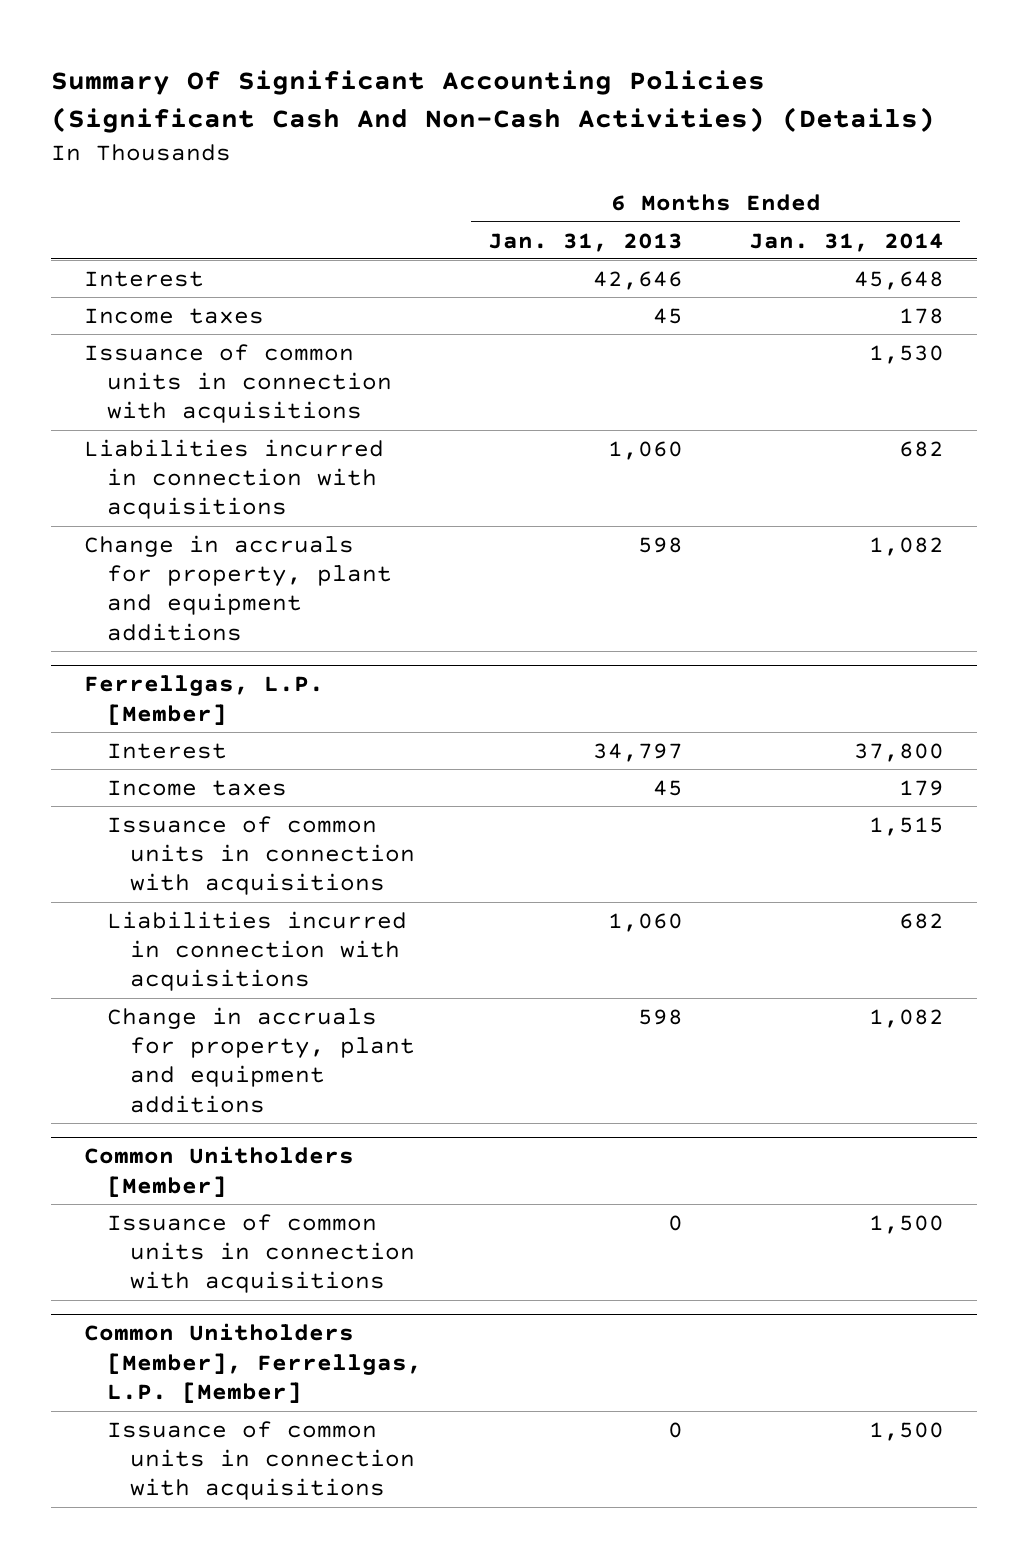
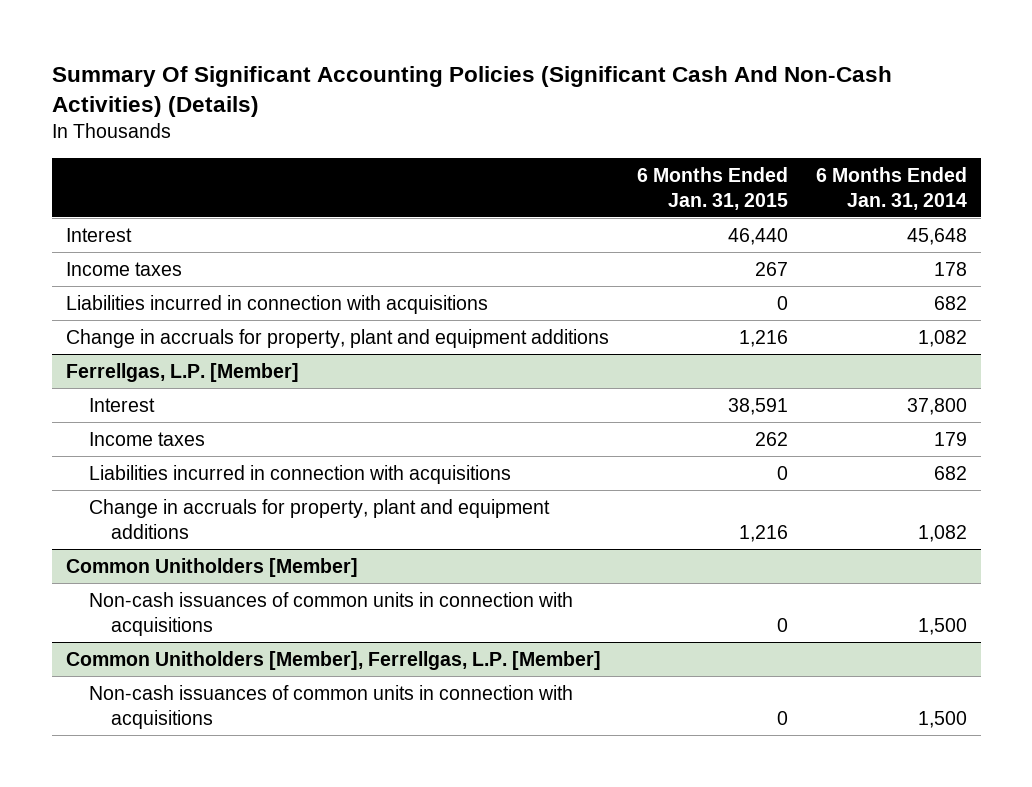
- | 6 Months Ended Jan. 31, 2013 | 6 Months Ended Jan. 31, 2014
+ | 6 Months Ended Jan. 31, 2015 | 6 Months Ended Jan. 31, 2014
- Issuance of common units in connection with acquisitions | | 1,530
@ Ferrellgas, L.P. [Member]
- Issuance of common units in connection with acquisitions | | 1,515
@ Common Unitholders [Member]
- Issuance of common units in connection with acquisitions | 0 | 1,500
+ Non-cash issuances of common units in connection with acquisitions | 0 | 1,500
@ Common Unitholders [Member], Ferrellgas, L.P. [Member]
- Issuance of common units in connection with acquisitions | 0 | 1,500
+ Non-cash issuances of common units in connection with acquisitions | 0 | 1,500

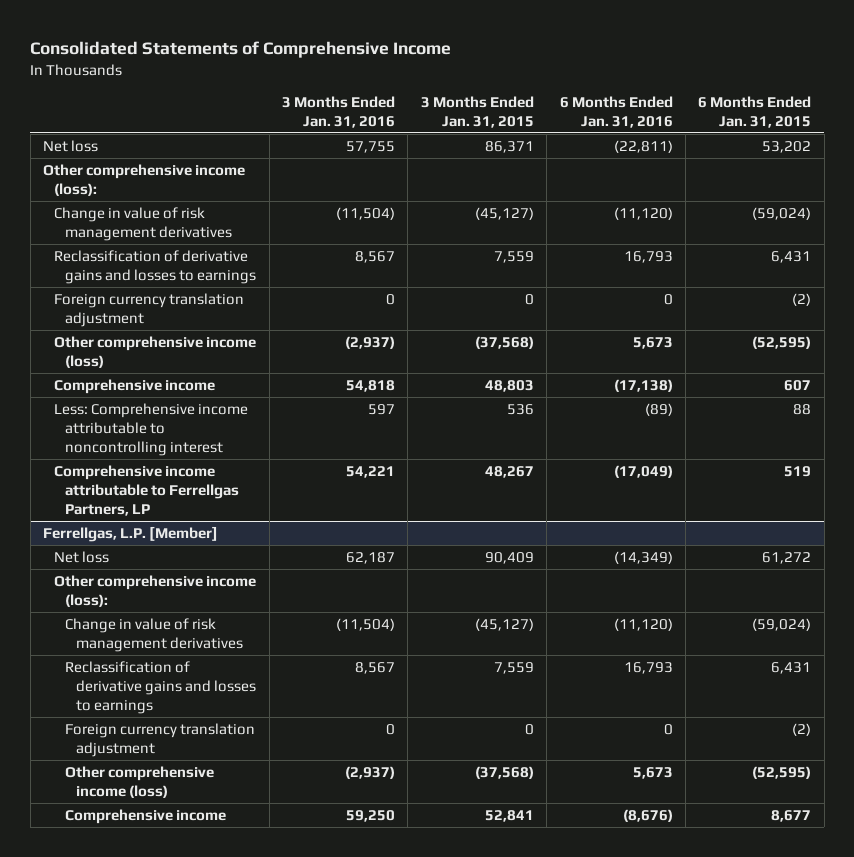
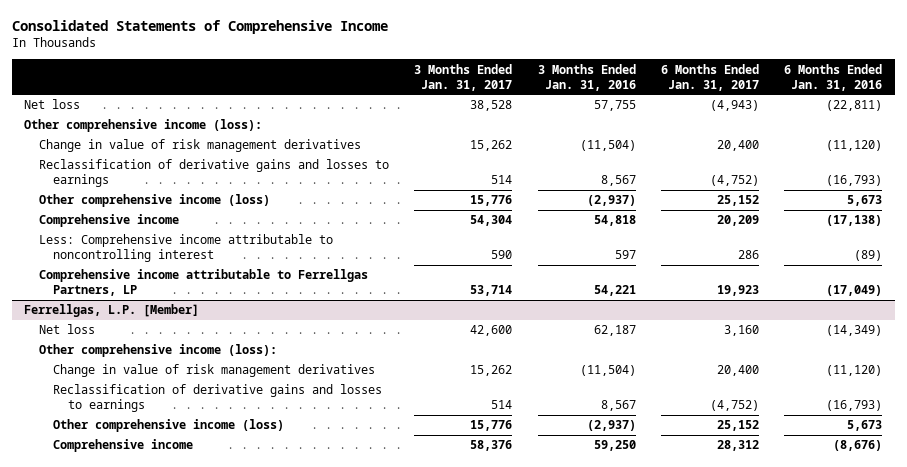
- | 3 Months Ended Jan. 31, 2016 | 3 Months Ended Jan. 31, 2015 | 6 Months Ended Jan. 31, 2016 | 6 Months Ended Jan. 31, 2015
+ | 3 Months Ended Jan. 31, 2017 | 3 Months Ended Jan. 31, 2016 | 6 Months Ended Jan. 31, 2017 | 6 Months Ended Jan. 31, 2016
- Reclassification of derivative gains and losses to earnings | 8,567 | 7,559 | 16,793 | 6,431
- Foreign currency translation adjustment | 0 | 0 | 0 | (2)
+ Reclassification of derivative gains and losses to earnings | 514 | 8,567 | (4,752) | (16,793)
@ Ferrellgas, L.P. [Member]
- Reclassification of derivative gains and losses to earnings | 8,567 | 7,559 | 16,793 | 6,431
- Foreign currency translation adjustment | 0 | 0 | 0 | (2)
+ Reclassification of derivative gains and losses to earnings | 514 | 8,567 | (4,752) | (16,793)

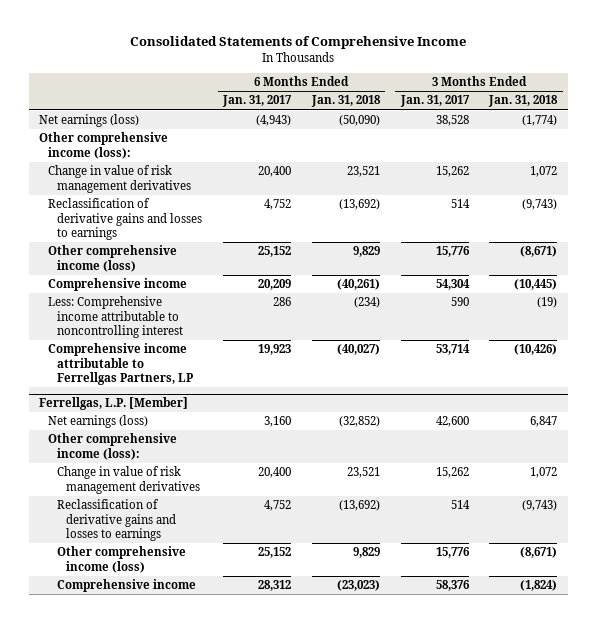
- | 3 Months Ended Jan. 31, 2017 | 3 Months Ended Jan. 31, 2016 | 6 Months Ended Jan. 31, 2017 | 6 Months Ended Jan. 31, 2016
+ | 6 Months Ended Jan. 31, 2017 | 6 Months Ended Jan. 31, 2018 | 3 Months Ended Jan. 31, 2017 | 3 Months Ended Jan. 31, 2018
- Net loss | 38,528 | 57,755 | (4,943) | (22,811)
+ Net earnings (loss) | (4,943) | (50,090) | 38,528 | (1,774)
- Reclassification of derivative gains and losses to earnings | 514 | 8,567 | (4,752) | (16,793)
+ Reclassification of derivative gains and losses to earnings | 4,752 | (13,692) | 514 | (9,743)
@ Ferrellgas, L.P. [Member]
- Net loss | 42,600 | 62,187 | 3,160 | (14,349)
+ Net earnings (loss) | 3,160 | (32,852) | 42,600 | 6,847
- Reclassification of derivative gains and losses to earnings | 514 | 8,567 | (4,752) | (16,793)
+ Reclassification of derivative gains and losses to earnings | 4,752 | (13,692) | 514 | (9,743)

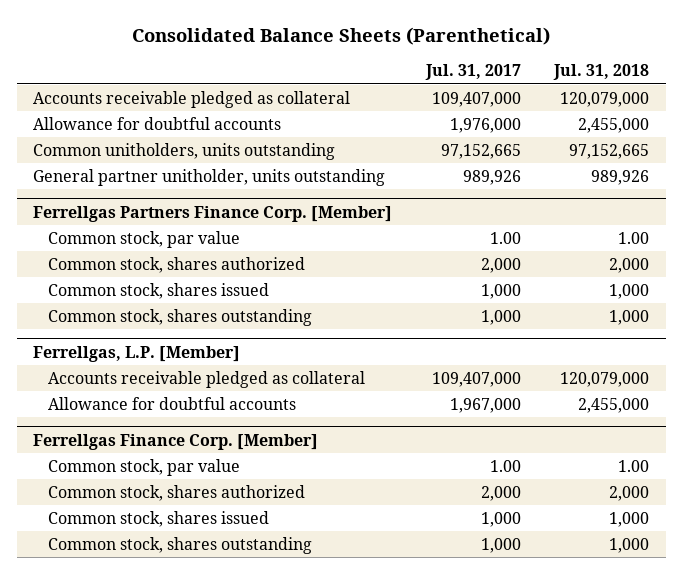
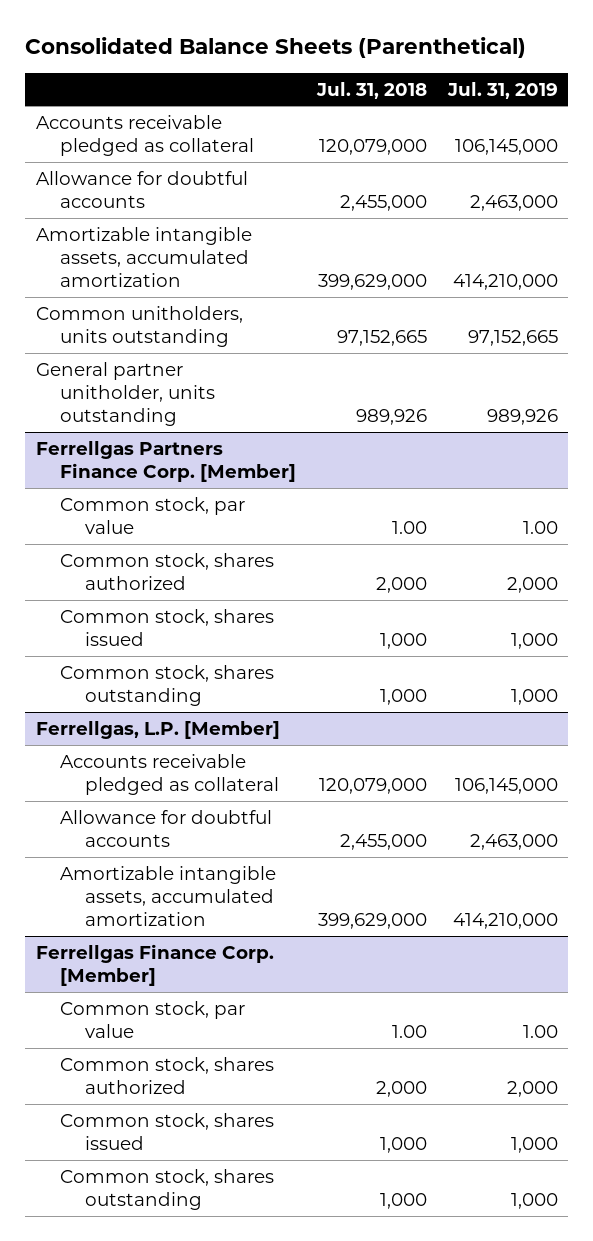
- | Jul. 31, 2017 | Jul. 31, 2018
+ | Jul. 31, 2018 | Jul. 31, 2019
+ Amortizable intangible assets, accumulated amortization | 399,629,000 | 414,210,000
@ Ferrellgas, L.P. [Member]
+ Amortizable intangible assets, accumulated amortization | 399,629,000 | 414,210,000

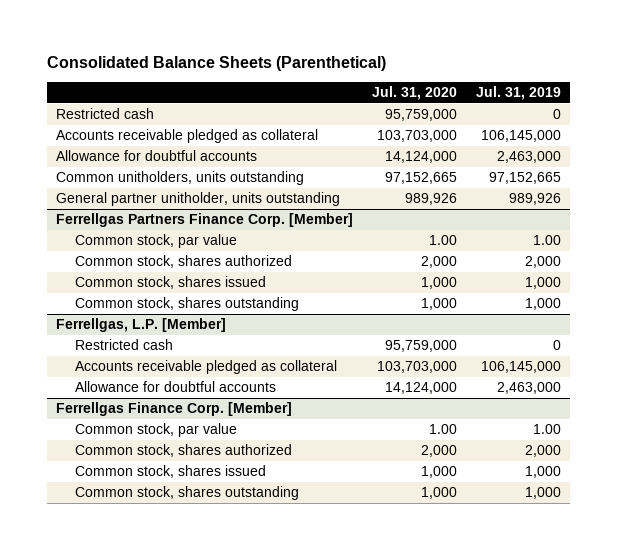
- | Jul. 31, 2018 | Jul. 31, 2019
+ | Jul. 31, 2020 | Jul. 31, 2019
+ Restricted cash | 95,759,000 | 0
- Amortizable intangible assets, accumulated amortization | 399,629,000 | 414,210,000
@ Ferrellgas, L.P. [Member]
+ Restricted cash | 95,759,000 | 0
- Amortizable intangible assets, accumulated amortization | 399,629,000 | 414,210,000

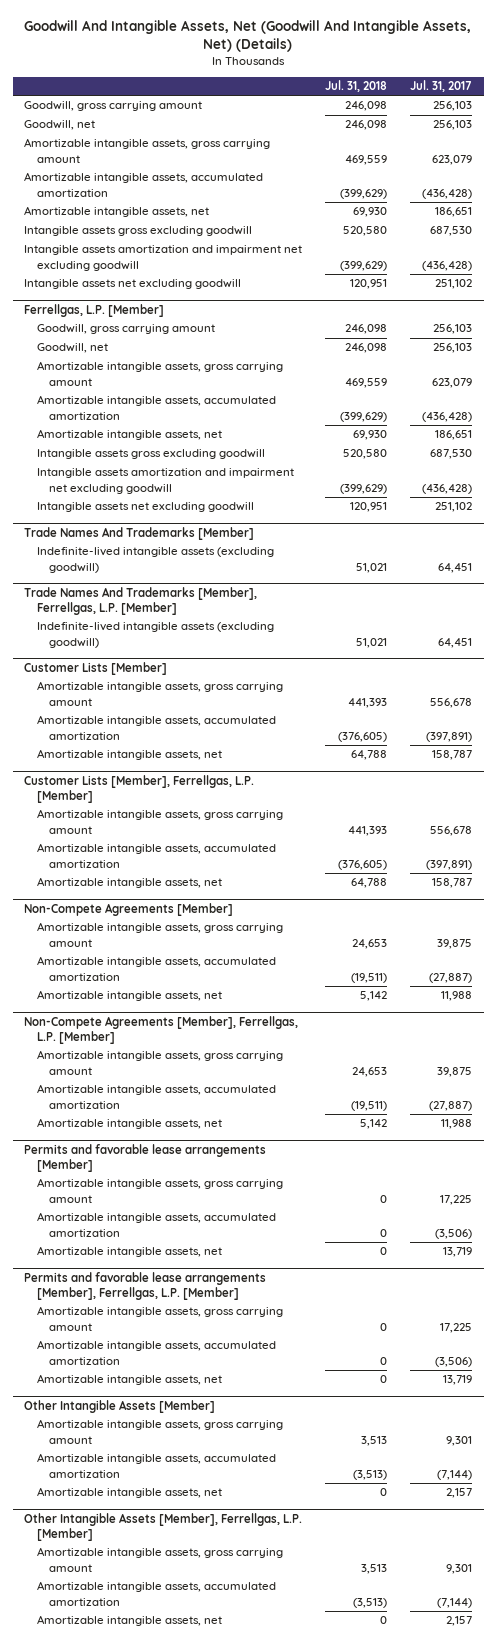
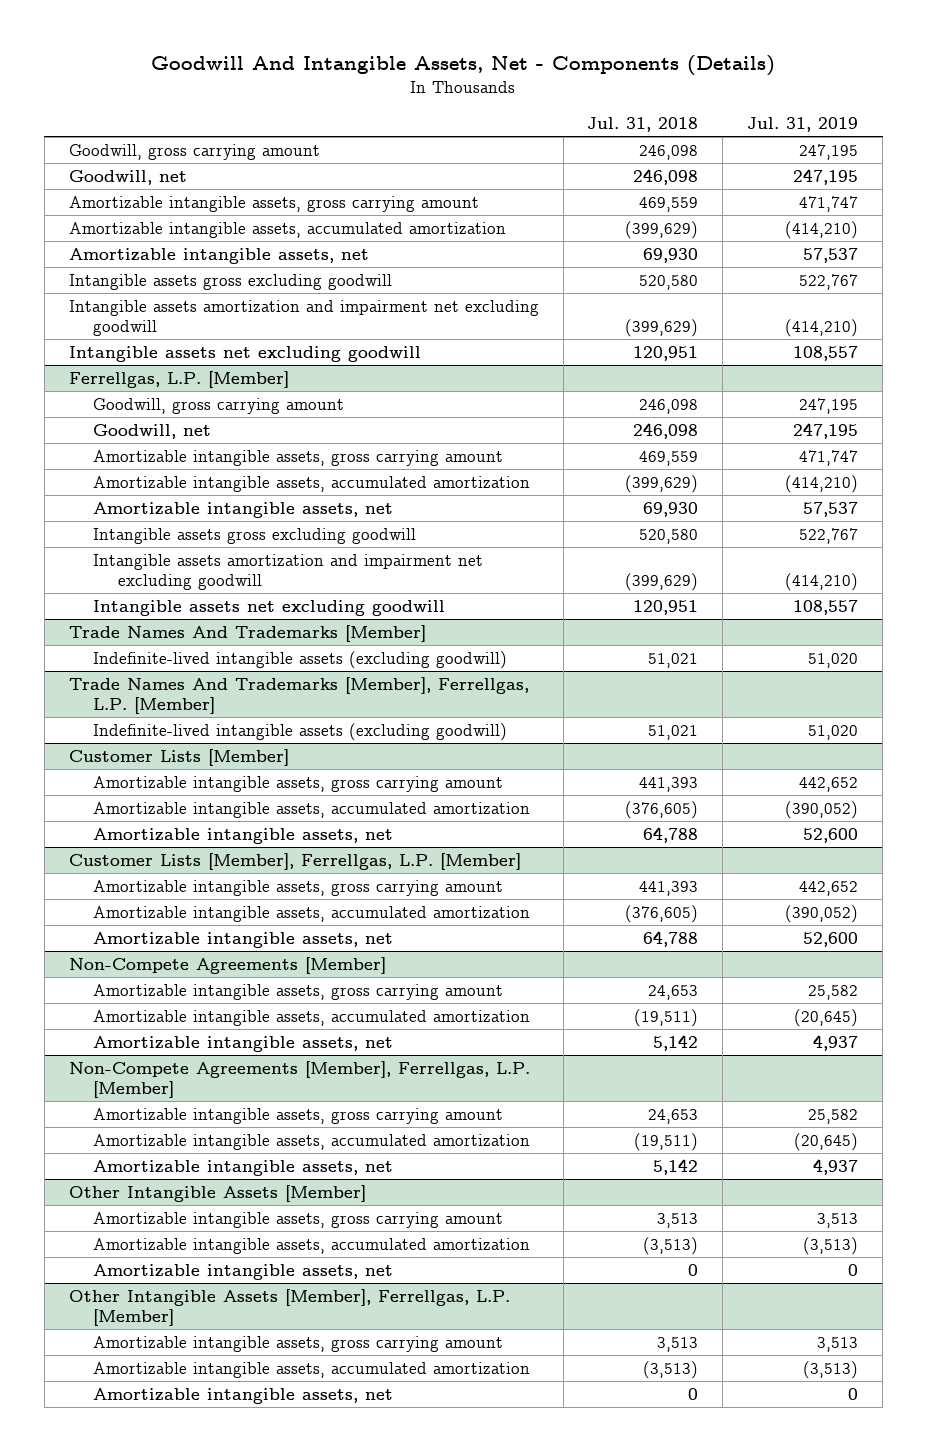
- Goodwill And Intangible Assets, Net (Goodwill And Intangible Assets, Net) (Details)
+ Goodwill And Intangible Assets, Net - Components (Details)
- | Jul. 31, 2018 | Jul. 31, 2017
+ | Jul. 31, 2018 | Jul. 31, 2019
- Permits and favorable lease arrangements [Member]
- Amortizable intangible assets, gross carrying amount | 0 | 17,225
- Amortizable intangible assets, accumulated amortization | 0 | (3,506)
- Amortizable intangible assets, net | 0 | 13,719
- Permits and favorable lease arrangements [Member], Ferrellgas, L.P. [Member]
- Amortizable intangible assets, gross carrying amount | 0 | 17,225
- Amortizable intangible assets, accumulated amortization | 0 | (3,506)
- Amortizable intangible assets, net | 0 | 13,719

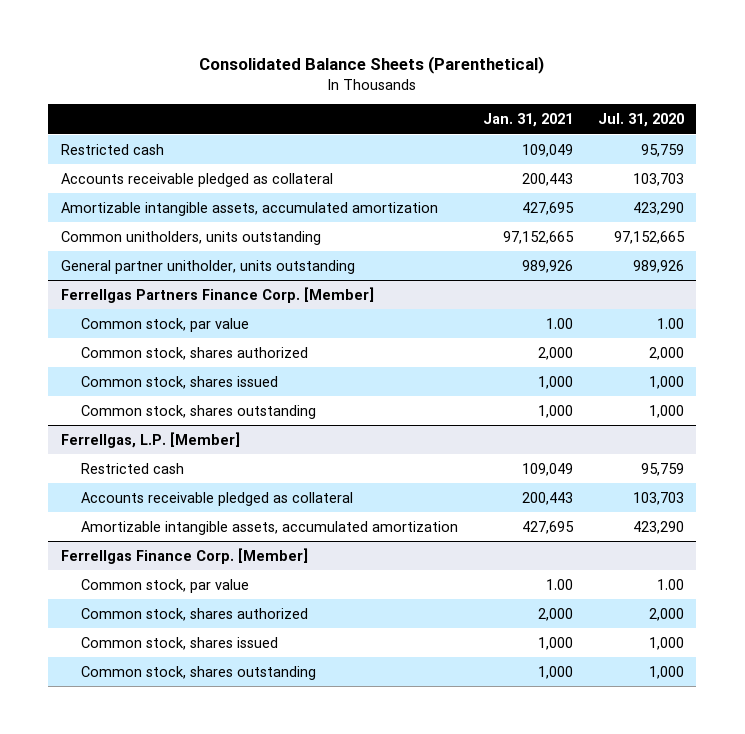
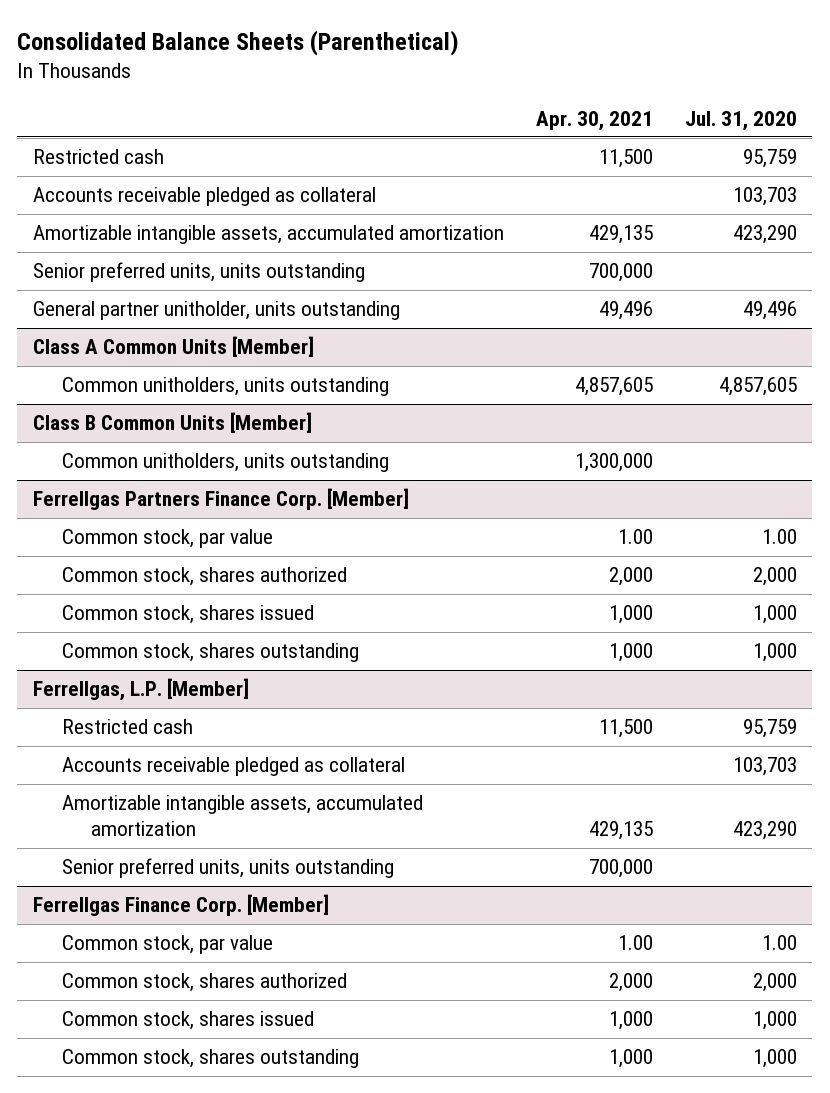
- | Jan. 31, 2021 | Jul. 31, 2020
+ | Apr. 30, 2021 | Jul. 31, 2020
- Common unitholders, units outstanding | 97,152,665 | 97,152,665
- General partner unitholder, units outstanding | 989,926 | 989,926
+ Senior preferred units, units outstanding | 700,000 |
+ General partner unitholder, units outstanding | 49,496 | 49,496
+ Class A Common Units [Member]
+ Common unitholders, units outstanding | 4,857,605 | 4,857,605
+ Class B Common Units [Member]
+ Common unitholders, units outstanding | 1,300,000 |
@ Ferrellgas, L.P. [Member]
+ Senior preferred units, units outstanding | 700,000 |

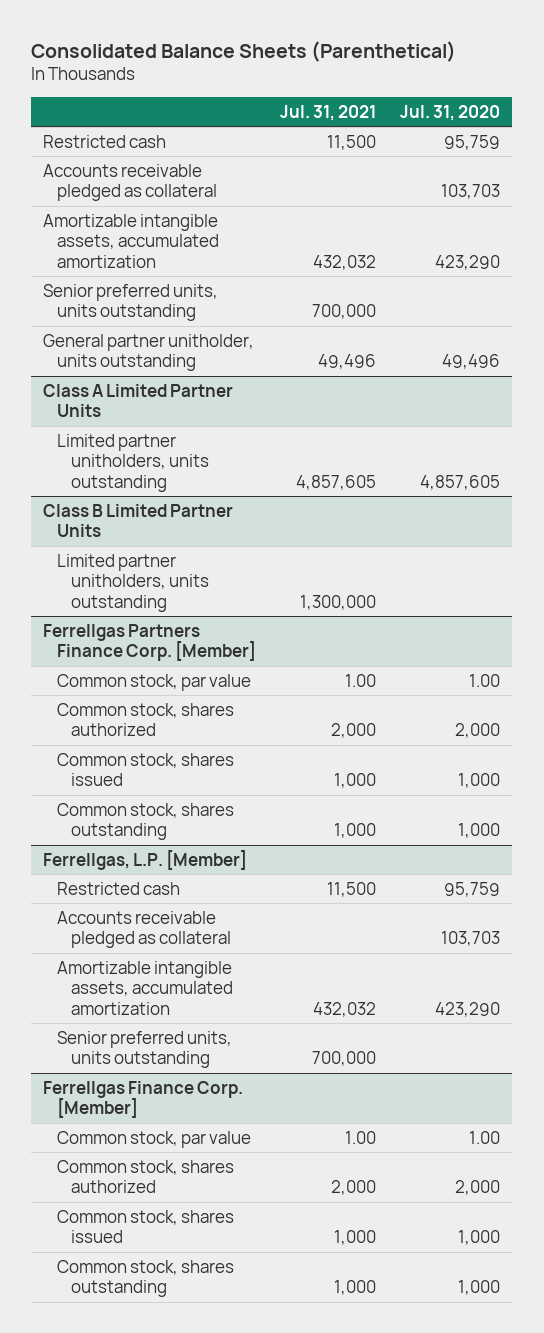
- | Apr. 30, 2021 | Jul. 31, 2020
+ | Jul. 31, 2021 | Jul. 31, 2020
- Class A Common Units [Member]
- Common unitholders, units outstanding | 4,857,605 | 4,857,605
- Class B Common Units [Member]
- Common unitholders, units outstanding | 1,300,000 |
+ Class A Limited Partner Units
+ Limited partner unitholders, units outstanding | 4,857,605 | 4,857,605
+ Class B Limited Partner Units
+ Limited partner unitholders, units outstanding | 1,300,000 |

